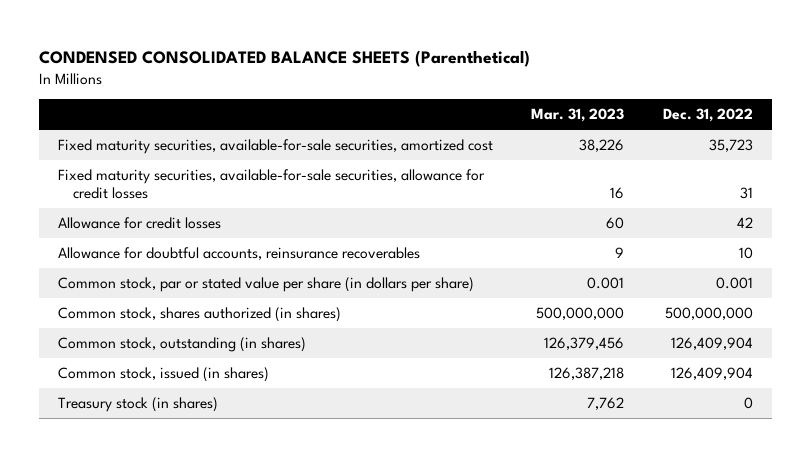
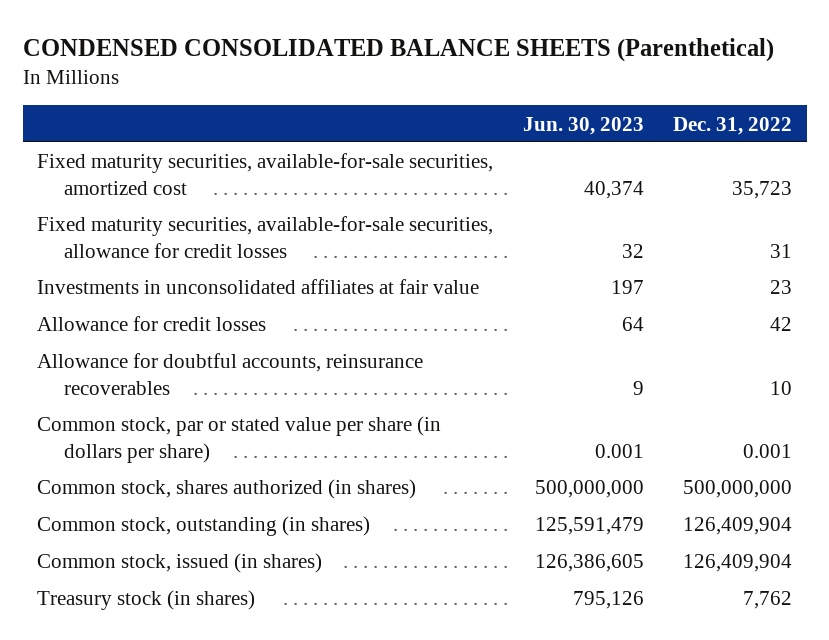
- | Mar. 31, 2023 | Dec. 31, 2022
+ | Jun. 30, 2023 | Dec. 31, 2022
+ Investments in unconsolidated affiliates at fair value | 197 | 23
- Treasury stock (in shares) | 7,762 | 0
+ Treasury stock (in shares) | 795,126 | 7,762

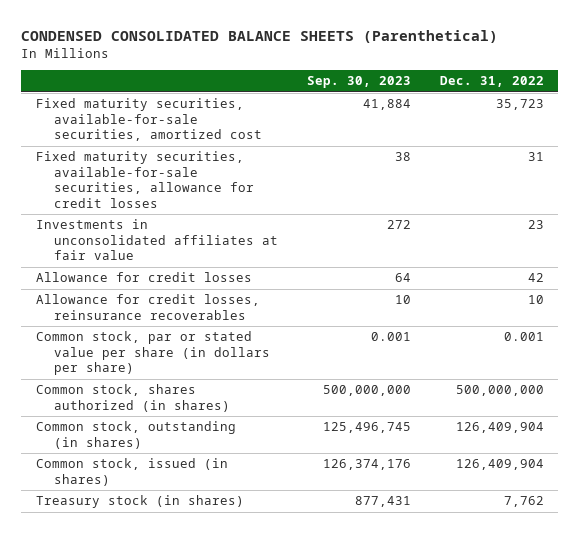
- | Jun. 30, 2023 | Dec. 31, 2022
+ | Sep. 30, 2023 | Dec. 31, 2022
- Allowance for doubtful accounts, reinsurance recoverables | 9 | 10
+ Allowance for credit losses, reinsurance recoverables | 10 | 10

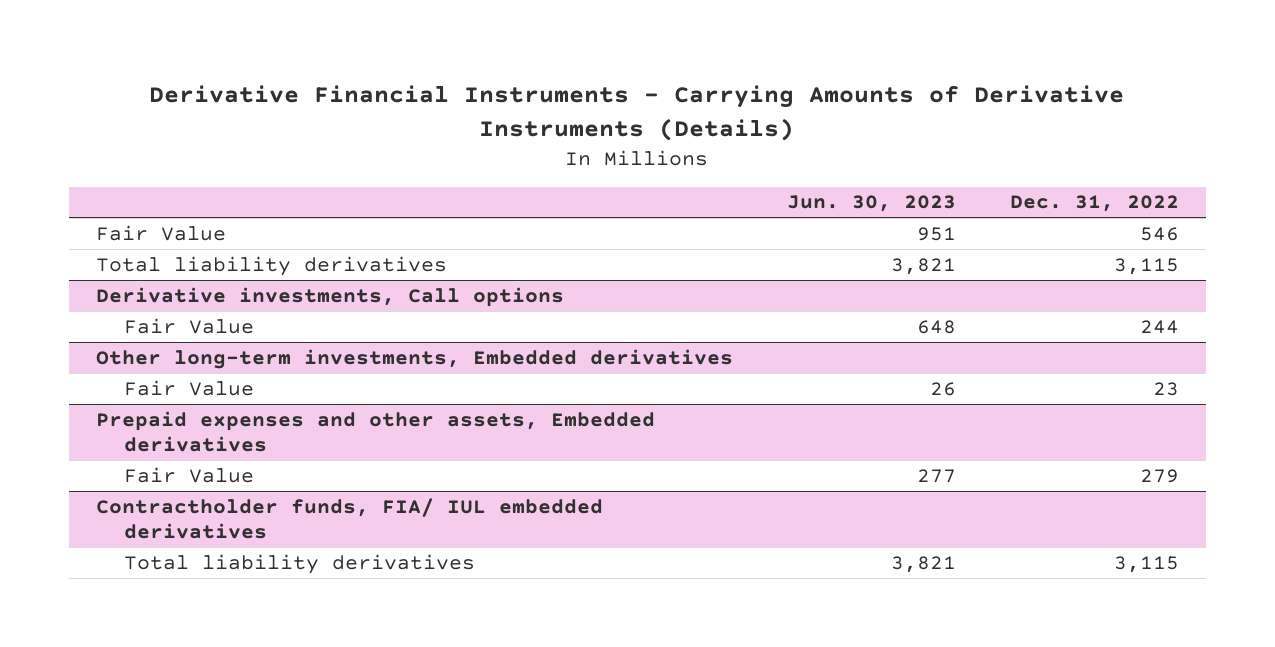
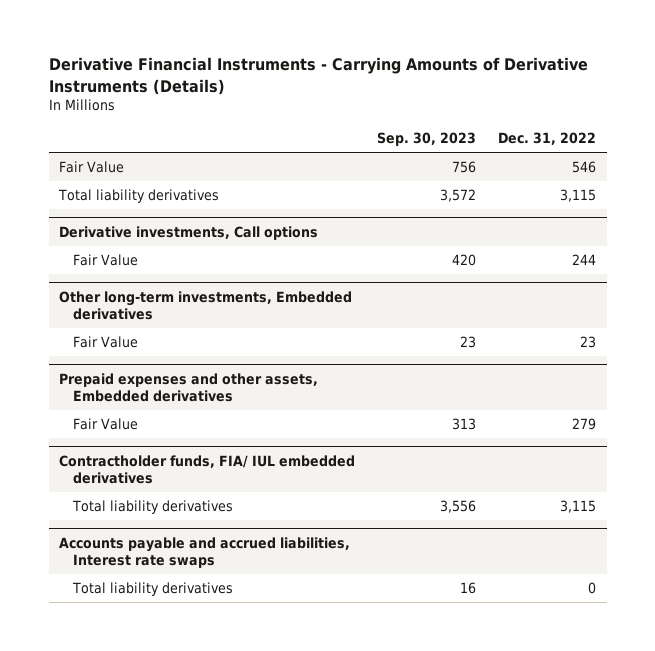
- | Jun. 30, 2023 | Dec. 31, 2022
+ | Sep. 30, 2023 | Dec. 31, 2022
+ Accounts payable and accrued liabilities, Interest rate swaps
+ Total liability derivatives | 16 | 0

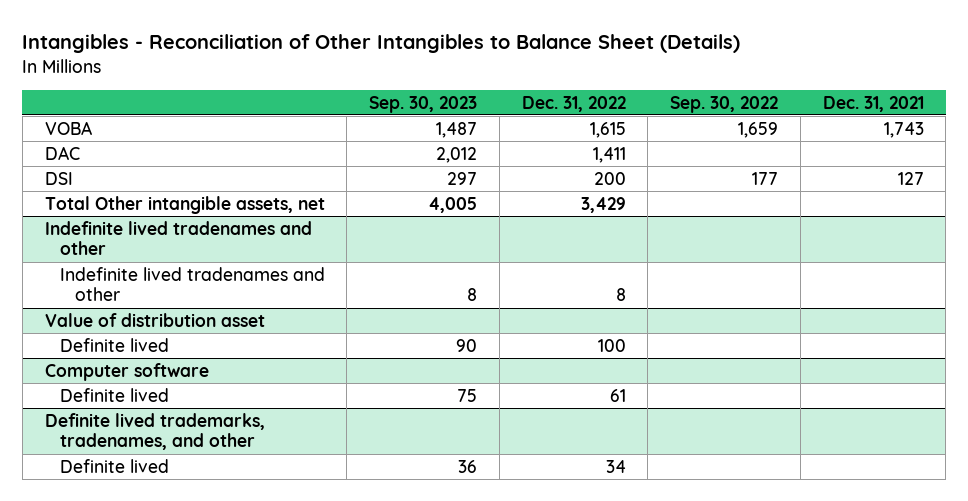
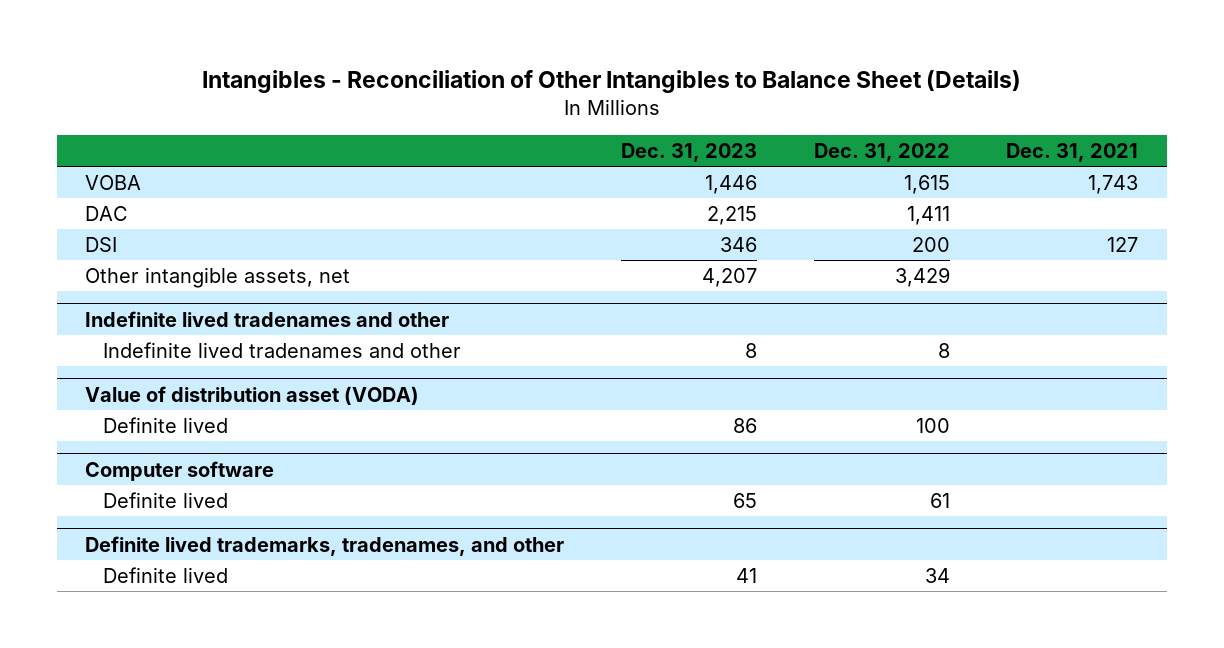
- | Sep. 30, 2023 | Dec. 31, 2022 | Sep. 30, 2022 | Dec. 31, 2021
+ | Dec. 31, 2023 | Dec. 31, 2022 | Dec. 31, 2021
- Total Other intangible assets, net | 4,005 | 3,429 | |
+ Other intangible assets, net | 4,207 | 3,429 |
- Value of distribution asset
+ Value of distribution asset (VODA)

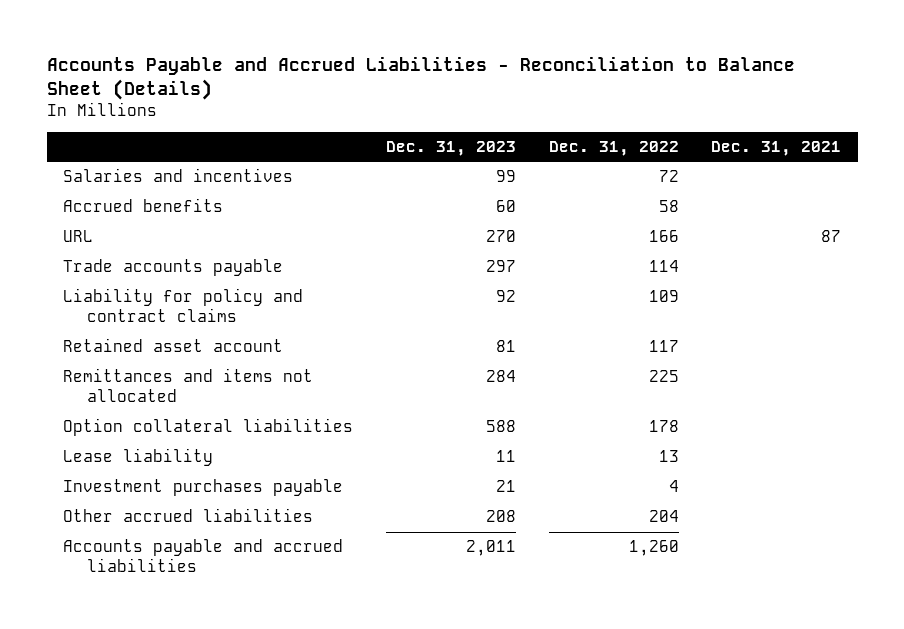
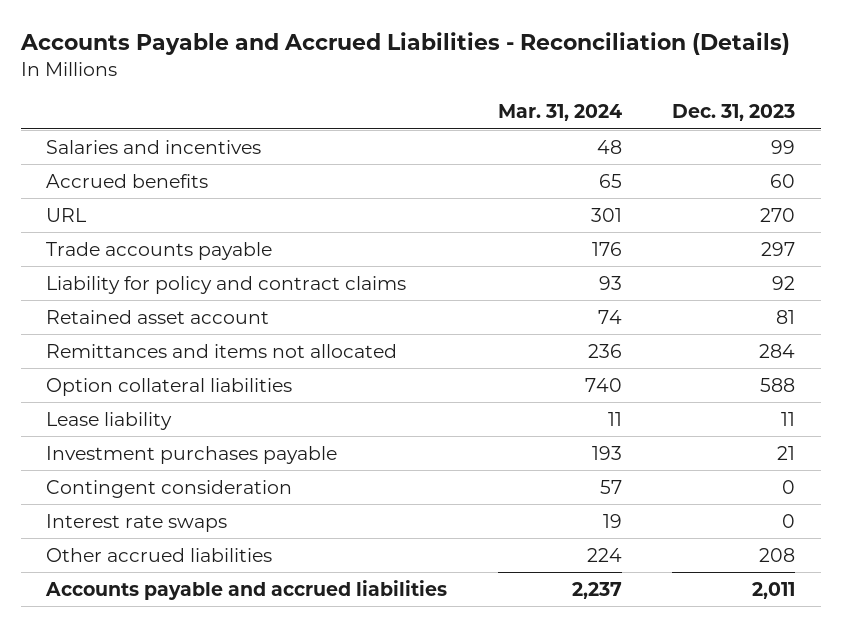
- Accounts Payable and Accrued Liabilities - Reconciliation to Balance Sheet (Details)
+ Accounts Payable and Accrued Liabilities - Reconciliation (Details)
- | Dec. 31, 2023 | Dec. 31, 2022 | Dec. 31, 2021
+ | Mar. 31, 2024 | Dec. 31, 2023
+ Contingent consideration | 57 | 0
+ Interest rate swaps | 19 | 0

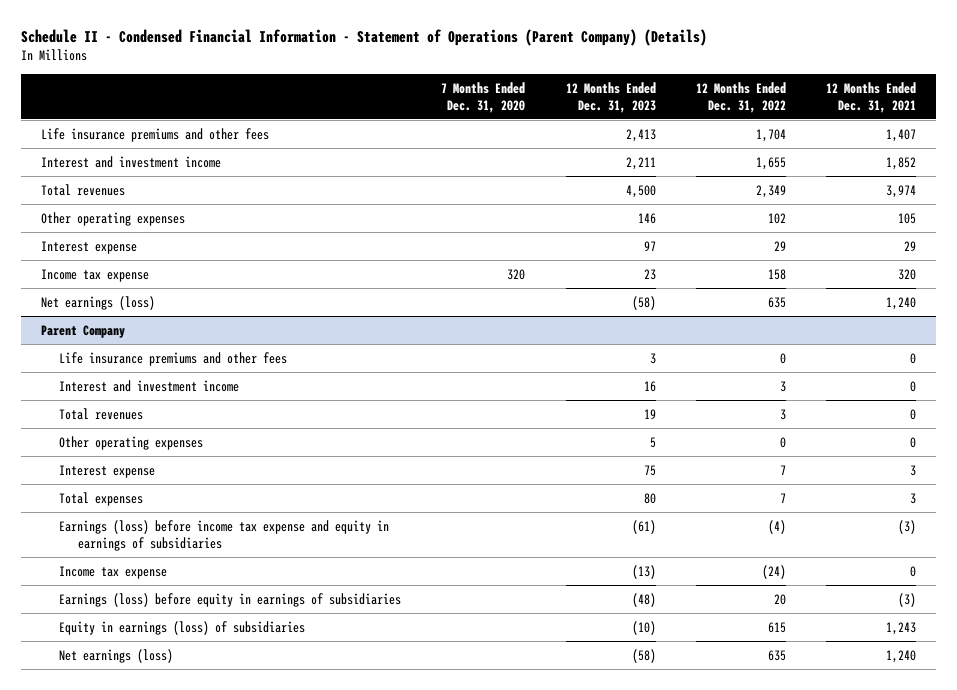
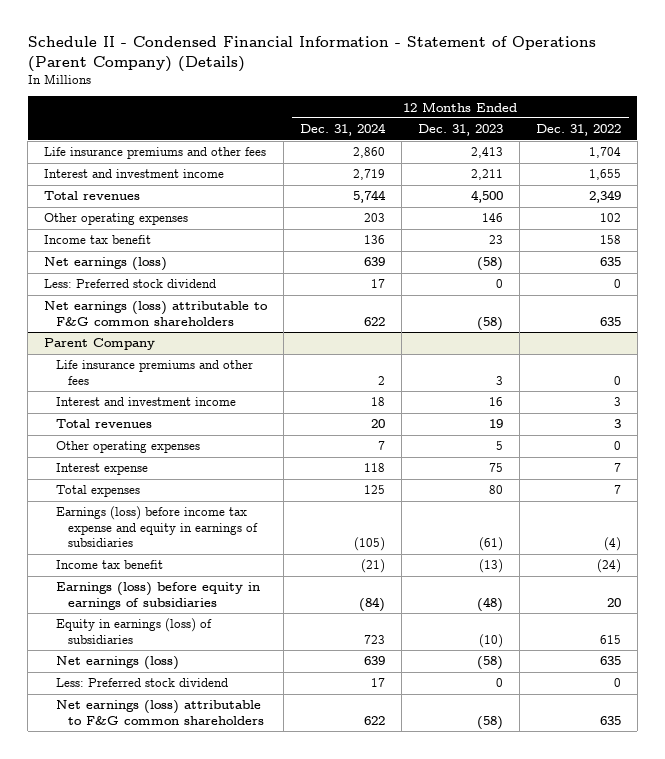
- | 7 Months Ended Dec. 31, 2020 | 12 Months Ended Dec. 31, 2023 | 12 Months Ended Dec. 31, 2022 | 12 Months Ended Dec. 31, 2021
+ | 12 Months Ended Dec. 31, 2024 | 12 Months Ended Dec. 31, 2023 | 12 Months Ended Dec. 31, 2022
- Interest expense | | 97 | 29 | 29
- Income tax expense | 320 | 23 | 158 | 320
+ Income tax benefit | 136 | 23 | 158
+ Less: Preferred stock dividend | 17 | 0 | 0
+ Net earnings (loss) attributable to F&G common shareholders | 622 | (58) | 635
@ Parent Company
- Income tax expense | | (13) | (24) | 0
+ Income tax benefit | (21) | (13) | (24)
+ Less: Preferred stock dividend | 17 | 0 | 0
+ Net earnings (loss) attributable to F&G common shareholders | 622 | (58) | 635

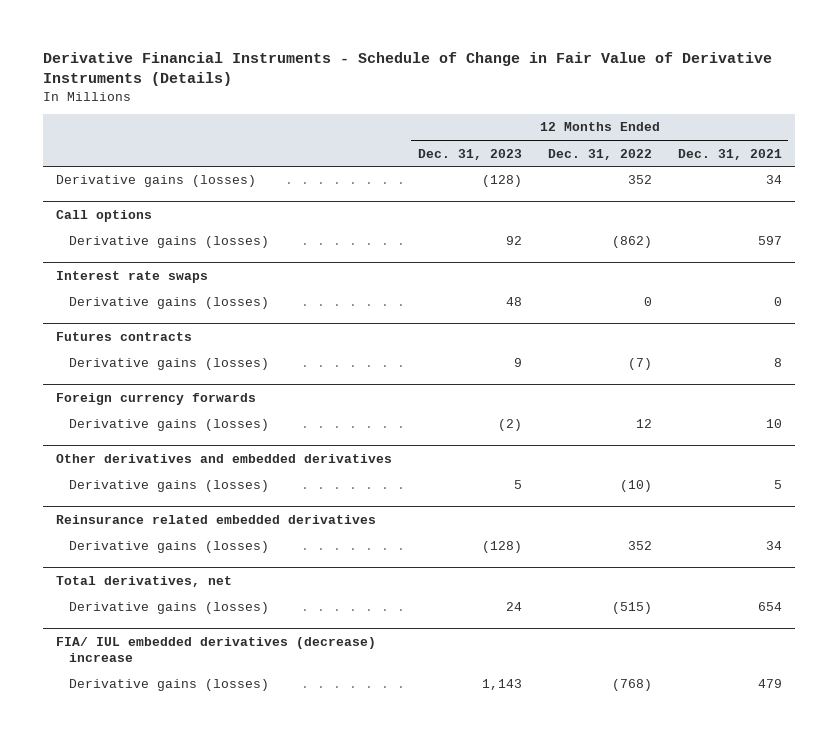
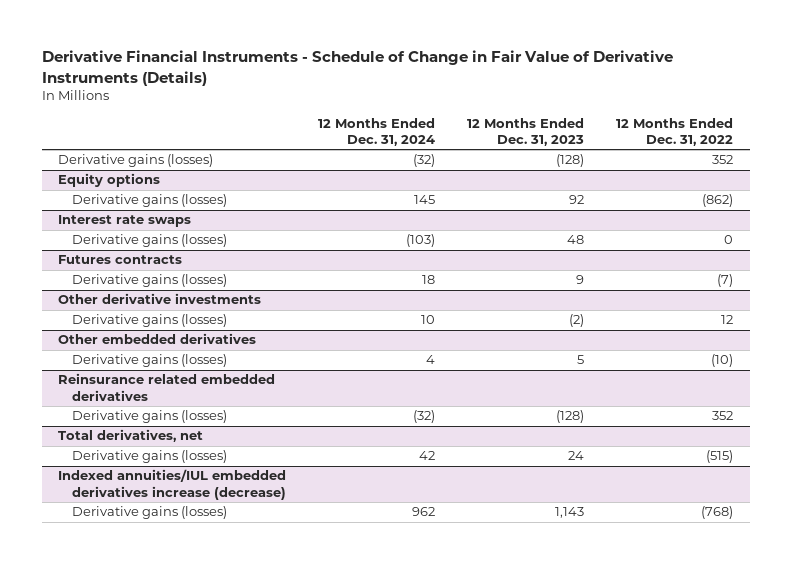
- | 12 Months Ended Dec. 31, 2023 | 12 Months Ended Dec. 31, 2022 | 12 Months Ended Dec. 31, 2021
+ | 12 Months Ended Dec. 31, 2024 | 12 Months Ended Dec. 31, 2023 | 12 Months Ended Dec. 31, 2022
- Call options
+ Equity options
- Foreign currency forwards
+ Other derivative investments
- Other derivatives and embedded derivatives
+ Other embedded derivatives
- FIA/ IUL embedded derivatives (decrease) increase
+ Indexed annuities/IUL embedded derivatives increase (decrease)

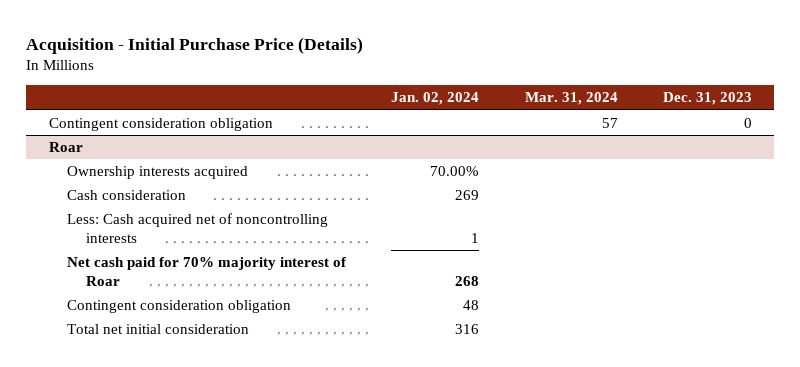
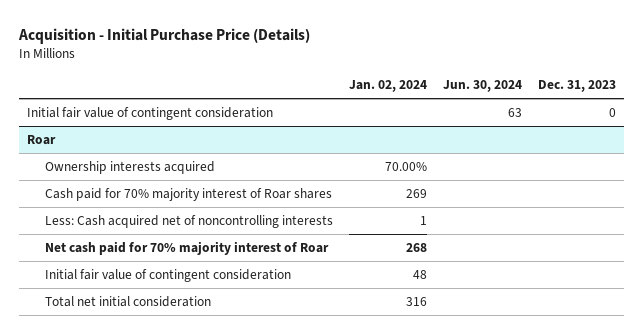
- | Jan. 02, 2024 | Mar. 31, 2024 | Dec. 31, 2023
+ | Jan. 02, 2024 | Jun. 30, 2024 | Dec. 31, 2023
- Contingent consideration obligation | | 57 | 0
+ Initial fair value of contingent consideration | | 63 | 0
@ Roar
- Cash consideration | 269 | |
+ Cash paid for 70% majority interest of Roar shares | 269 | |
- Contingent consideration obligation | 48 | |
+ Initial fair value of contingent consideration | 48 | |

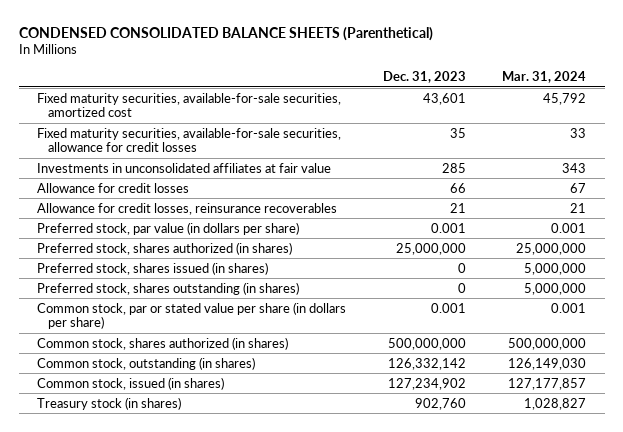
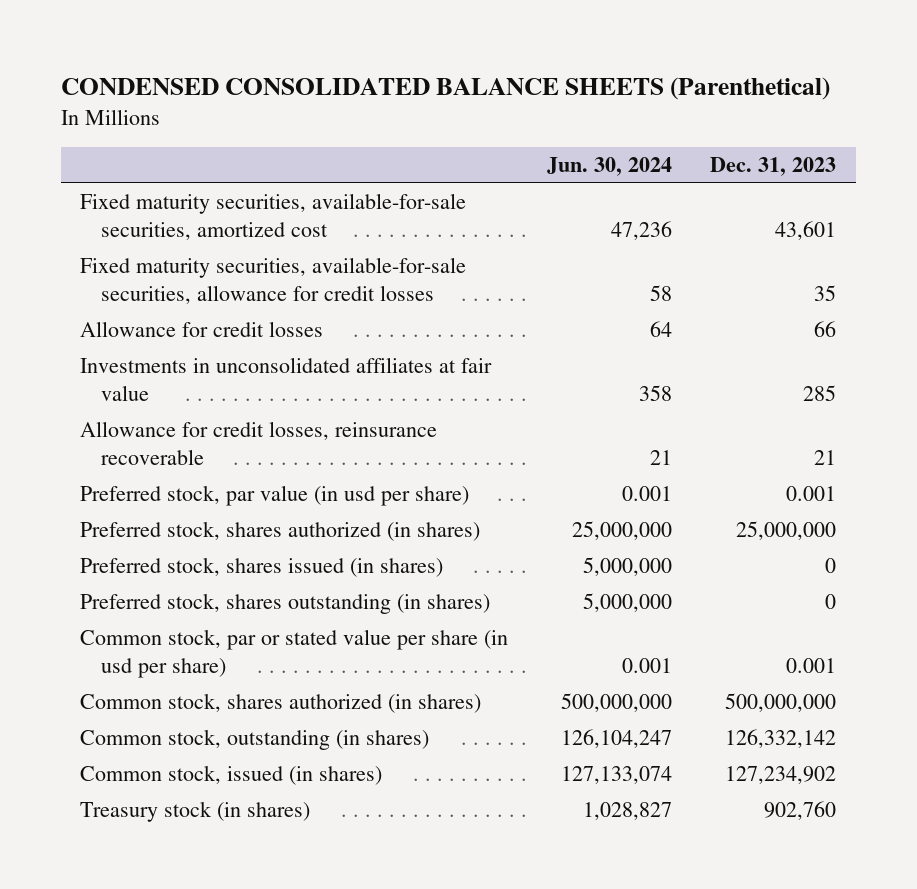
- | Dec. 31, 2023 | Mar. 31, 2024
+ | Jun. 30, 2024 | Dec. 31, 2023
- Allowance for credit losses, reinsurance recoverables | 21 | 21
- Preferred stock, par value (in dollars per share) | 0.001 | 0.001
moved down: Investments in unconsolidated affiliates at fair value | 358 | 285
+ Allowance for credit losses, reinsurance recoverable | 21 | 21
+ Preferred stock, par value (in usd per share) | 0.001 | 0.001
- Common stock, par or stated value per share (in dollars per share) | 0.001 | 0.001
+ Common stock, par or stated value per share (in usd per share) | 0.001 | 0.001

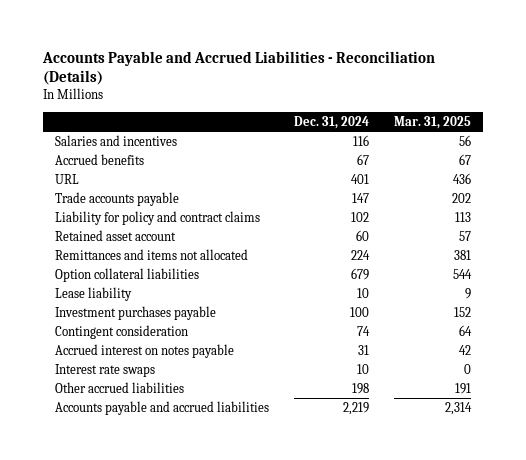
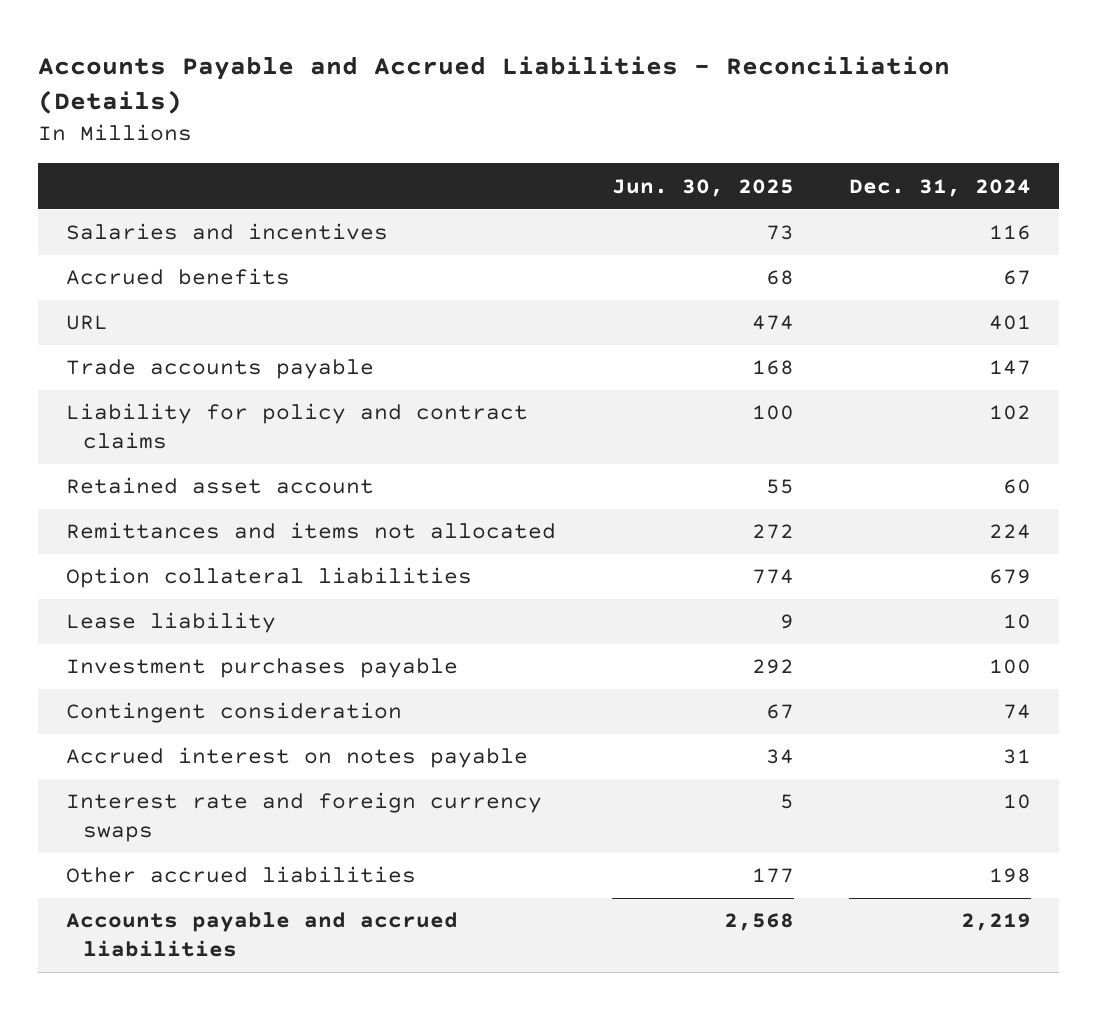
- | Dec. 31, 2024 | Mar. 31, 2025
+ | Jun. 30, 2025 | Dec. 31, 2024
- Interest rate swaps | 10 | 0
+ Interest rate and foreign currency swaps | 5 | 10

